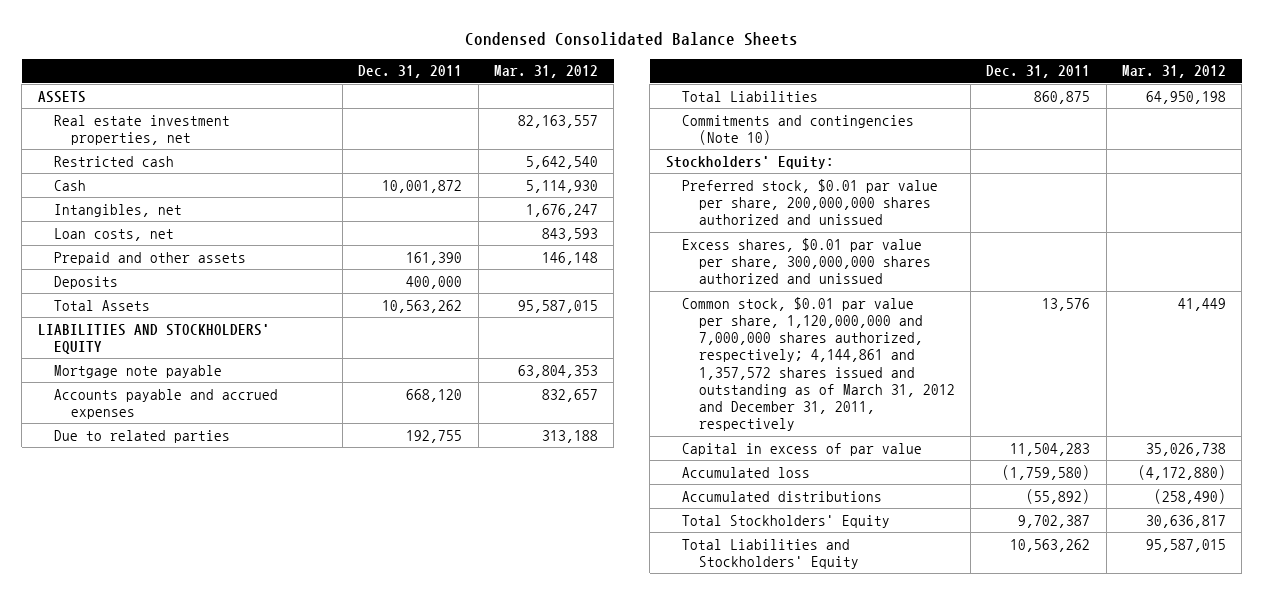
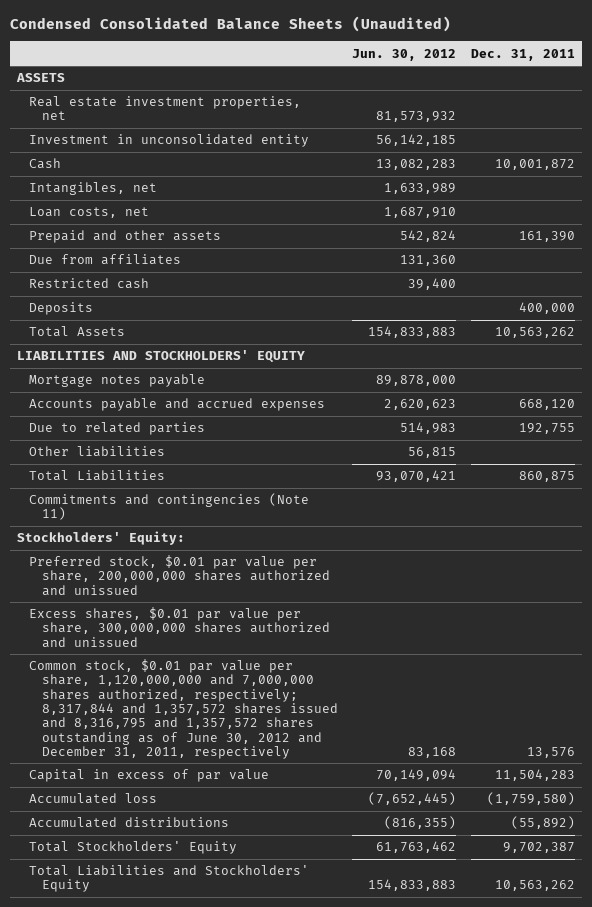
- Condensed Consolidated Balance Sheets
+ Condensed Consolidated Balance Sheets (Unaudited)
- | Dec. 31, 2011 | Mar. 31, 2012
+ | Jun. 30, 2012 | Dec. 31, 2011
+ Investment in unconsolidated entity | 56,142,185 |
+ Due from affiliates | 131,360 |
moved down: Restricted cash | 39,400 |
- Mortgage note payable | | 63,804,353
+ Mortgage notes payable | 89,878,000 |
+ Other liabilities | 56,815 |
- Commitments and contingencies (Note 10)
+ Commitments and contingencies (Note 11)
- Common stock, $0.01 par value per share, 1,120,000,000 and 7,000,000 shares authorized, respectively; 4,144,861 and 1,357,572 shares issued and outstanding as of March 31, 2012 and December 31, 2011, respectively | 13,576 | 41,449
+ Common stock, $0.01 par value per share, 1,120,000,000 and 7,000,000 shares authorized, respectively; 8,317,844 and 1,357,572 shares issued and 8,316,795 and 1,357,572 shares outstanding as of June 30, 2012 and December 31, 2011, respectively | 83,168 | 13,576

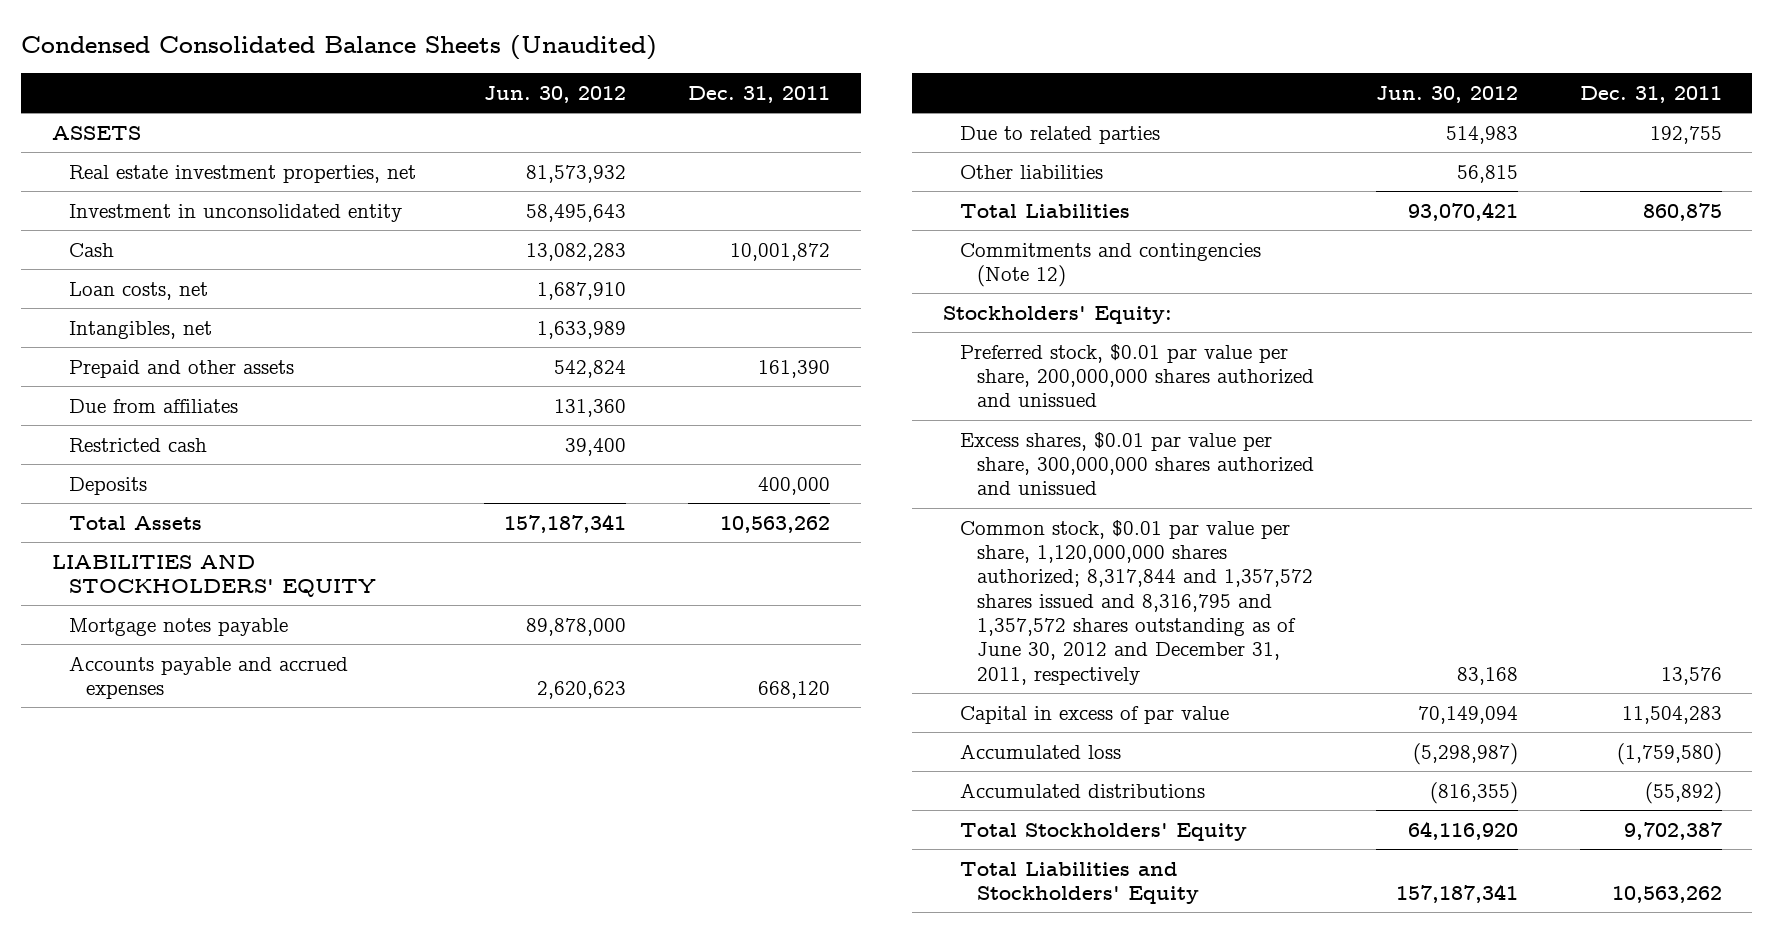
- Investment in unconsolidated entity | 56,142,185 |
+ Investment in unconsolidated entity | 58,495,643 |
moved down: Intangibles, net | 1,633,989 |
- Total Assets | 154,833,883 | 10,563,262
+ Total Assets | 157,187,341 | 10,563,262
- Commitments and contingencies (Note 11)
+ Commitments and contingencies (Note 12)
- Common stock, $0.01 par value per share, 1,120,000,000 and 7,000,000 shares authorized, respectively; 8,317,844 and 1,357,572 shares issued and 8,316,795 and 1,357,572 shares outstanding as of June 30, 2012 and December 31, 2011, respectively | 83,168 | 13,576
+ Common stock, $0.01 par value per share, 1,120,000,000 shares authorized; 8,317,844 and 1,357,572 shares issued and 8,316,795 and 1,357,572 shares outstanding as of June 30, 2012 and December 31, 2011, respectively | 83,168 | 13,576
- Accumulated loss | (7,652,445) | (1,759,580)
+ Accumulated loss | (5,298,987) | (1,759,580)
- Total Stockholders' Equity | 61,763,462 | 9,702,387
- Total Liabilities and Stockholders' Equity | 154,833,883 | 10,563,262
+ Total Stockholders' Equity | 64,116,920 | 9,702,387
+ Total Liabilities and Stockholders' Equity | 157,187,341 | 10,563,262

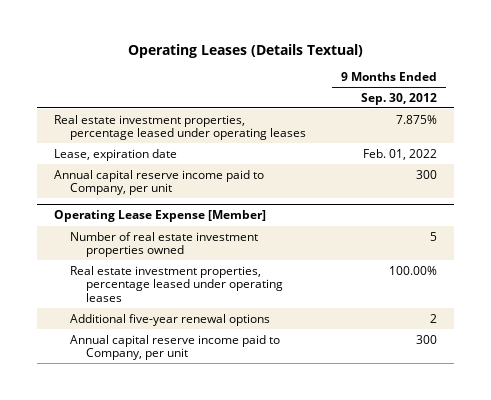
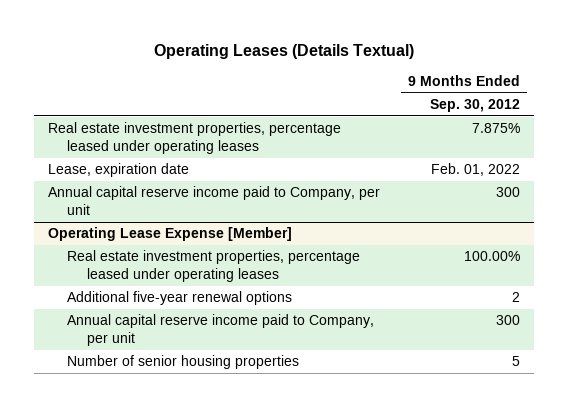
@ Operating Lease Expense [Member]
- Number of real estate investment properties owned | 5
+ Number of senior housing properties | 5

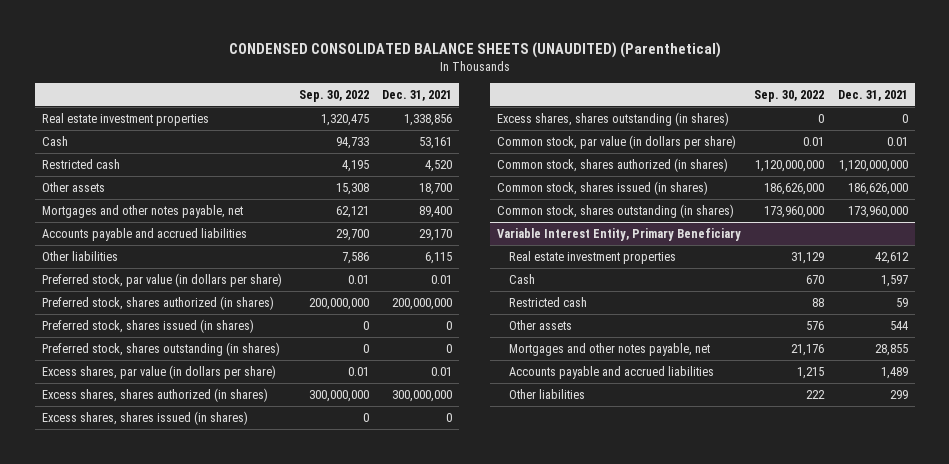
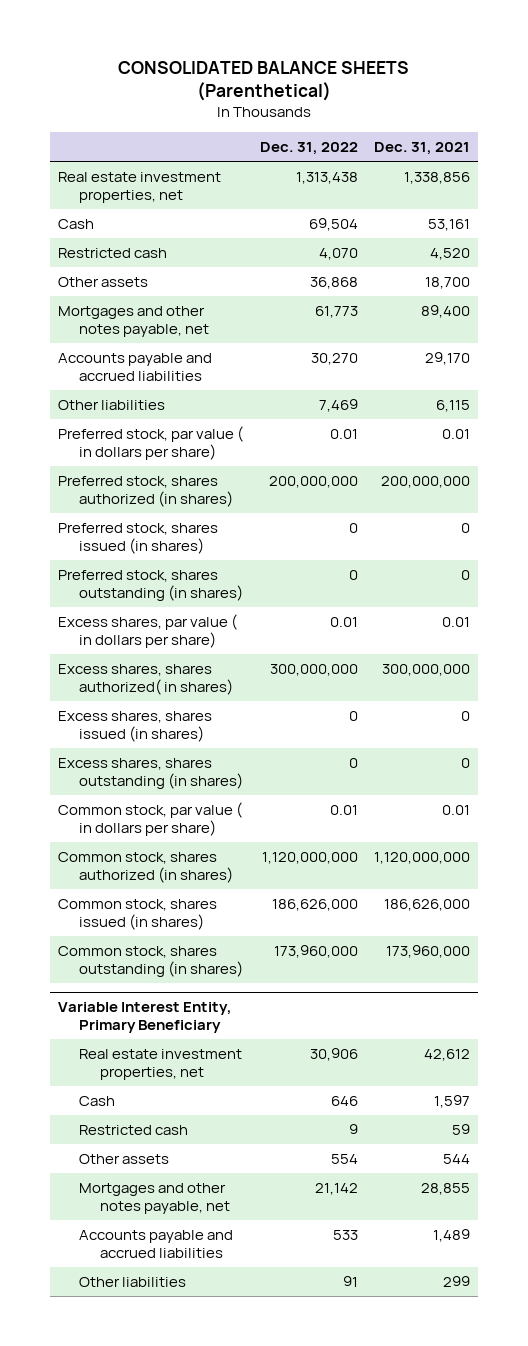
- CONDENSED CONSOLIDATED BALANCE SHEETS (UNAUDITED) (Parenthetical)
+ CONSOLIDATED BALANCE SHEETS (Parenthetical)
- | Sep. 30, 2022 | Dec. 31, 2021
+ | Dec. 31, 2022 | Dec. 31, 2021
- Real estate investment properties | 1,320,475 | 1,338,856
+ Real estate investment properties, net | 1,313,438 | 1,338,856
- Preferred stock, par value (in dollars per share) | 0.01 | 0.01
+ Preferred stock, par value ( in dollars per share) | 0.01 | 0.01
- Excess shares, par value (in dollars per share) | 0.01 | 0.01
- Excess shares, shares authorized (in shares) | 300,000,000 | 300,000,000
+ Excess shares, par value ( in dollars per share) | 0.01 | 0.01
+ Excess shares, shares authorized( in shares) | 300,000,000 | 300,000,000
- Common stock, par value (in dollars per share) | 0.01 | 0.01
+ Common stock, par value ( in dollars per share) | 0.01 | 0.01
@ Variable Interest Entity, Primary Beneficiary
- Real estate investment properties | 31,129 | 42,612
+ Real estate investment properties, net | 30,906 | 42,612

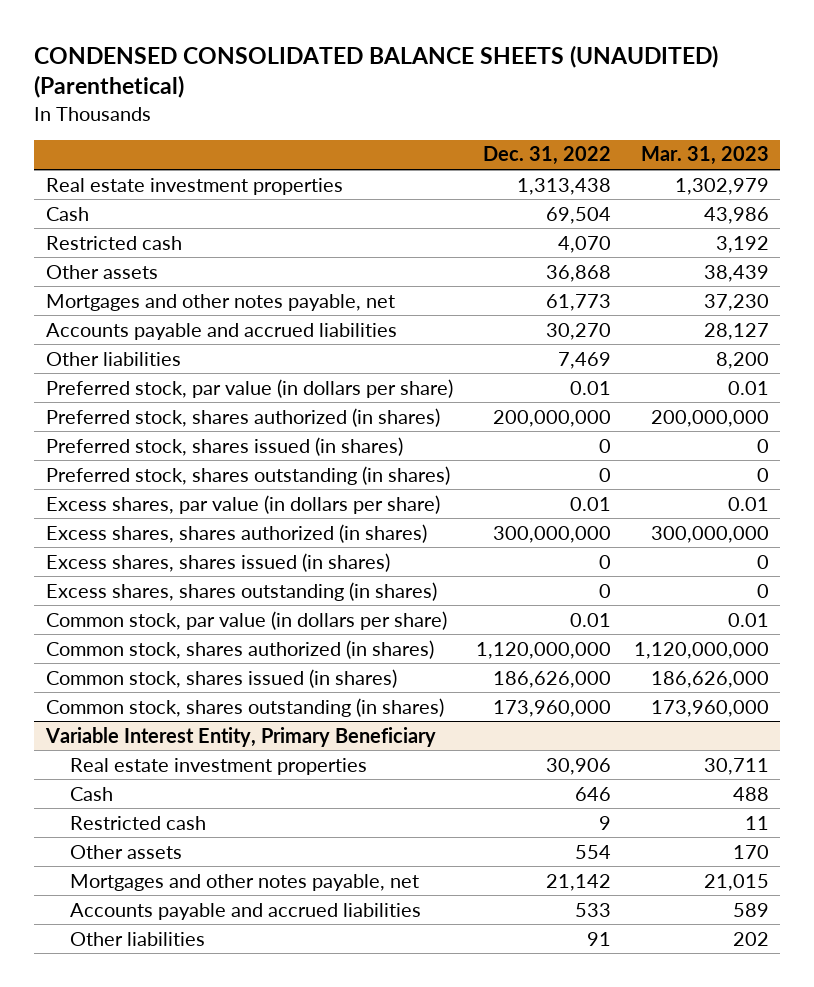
- CONSOLIDATED BALANCE SHEETS (Parenthetical)
+ CONDENSED CONSOLIDATED BALANCE SHEETS (UNAUDITED) (Parenthetical)
- | Dec. 31, 2022 | Dec. 31, 2021
+ | Dec. 31, 2022 | Mar. 31, 2023
- Real estate investment properties, net | 1,313,438 | 1,338,856
+ Real estate investment properties | 1,313,438 | 1,302,979
- Preferred stock, par value ( in dollars per share) | 0.01 | 0.01
+ Preferred stock, par value (in dollars per share) | 0.01 | 0.01
- Excess shares, par value ( in dollars per share) | 0.01 | 0.01
- Excess shares, shares authorized( in shares) | 300,000,000 | 300,000,000
+ Excess shares, par value (in dollars per share) | 0.01 | 0.01
+ Excess shares, shares authorized (in shares) | 300,000,000 | 300,000,000
- Common stock, par value ( in dollars per share) | 0.01 | 0.01
+ Common stock, par value (in dollars per share) | 0.01 | 0.01
@ Variable Interest Entity, Primary Beneficiary
- Real estate investment properties, net | 30,906 | 42,612
+ Real estate investment properties | 30,906 | 30,711

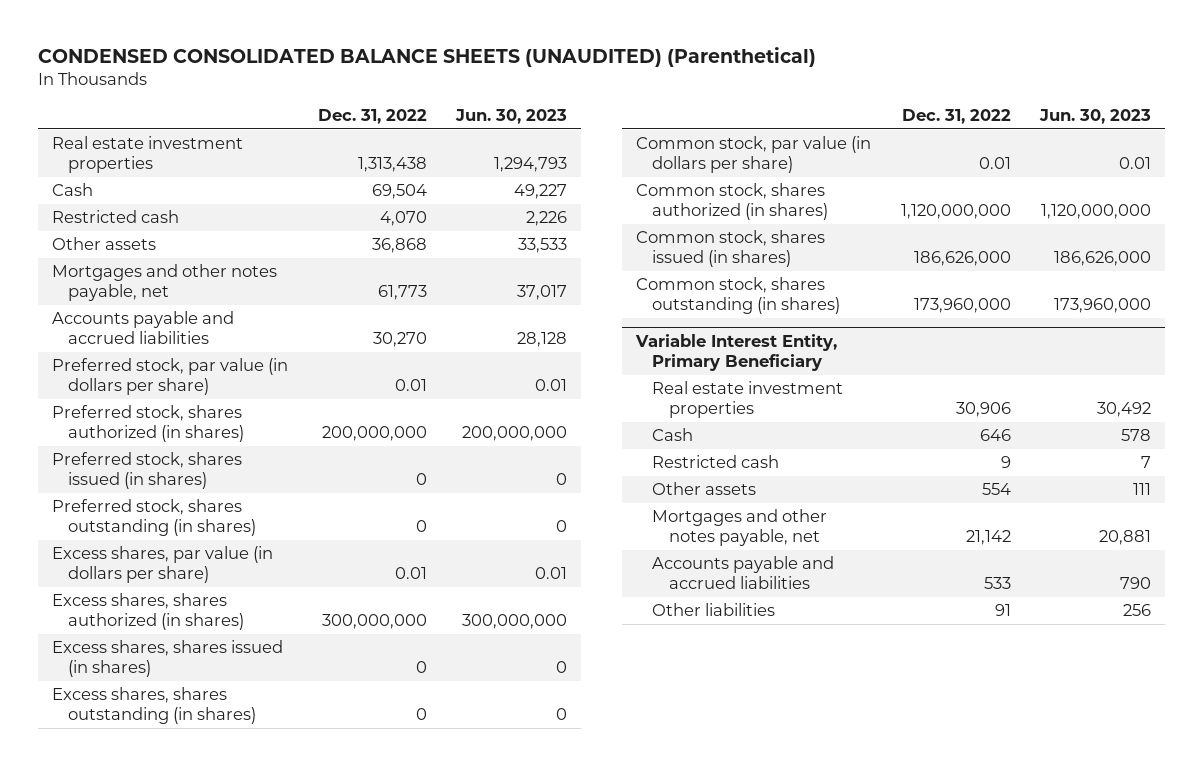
- | Dec. 31, 2022 | Mar. 31, 2023
+ | Dec. 31, 2022 | Jun. 30, 2023
- Other liabilities | 7,469 | 8,200

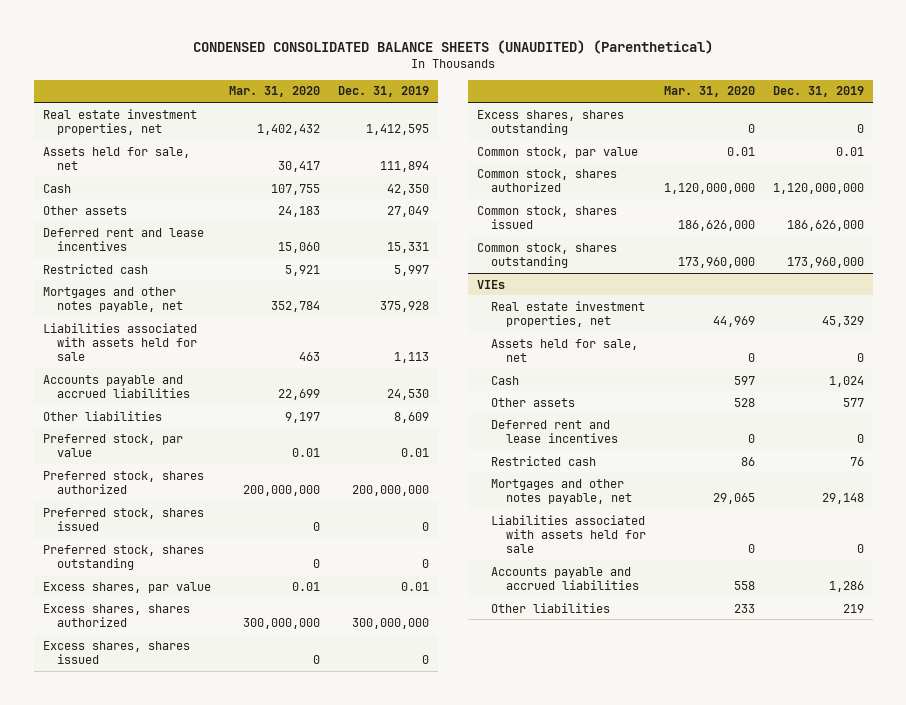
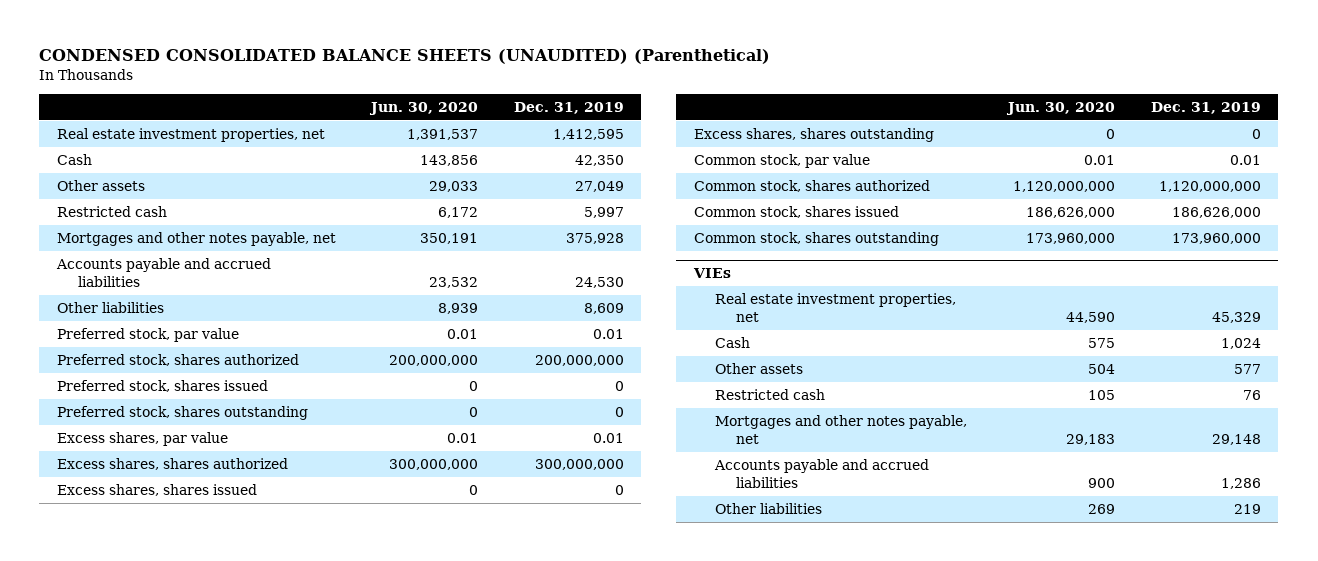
- | Mar. 31, 2020 | Dec. 31, 2019
+ | Jun. 30, 2020 | Dec. 31, 2019
- Assets held for sale, net | 30,417 | 111,894
- Deferred rent and lease incentives | 15,060 | 15,331
- Liabilities associated with assets held for sale | 463 | 1,113
@ VIEs
- Assets held for sale, net | 0 | 0
- Deferred rent and lease incentives | 0 | 0
- Liabilities associated with assets held for sale | 0 | 0

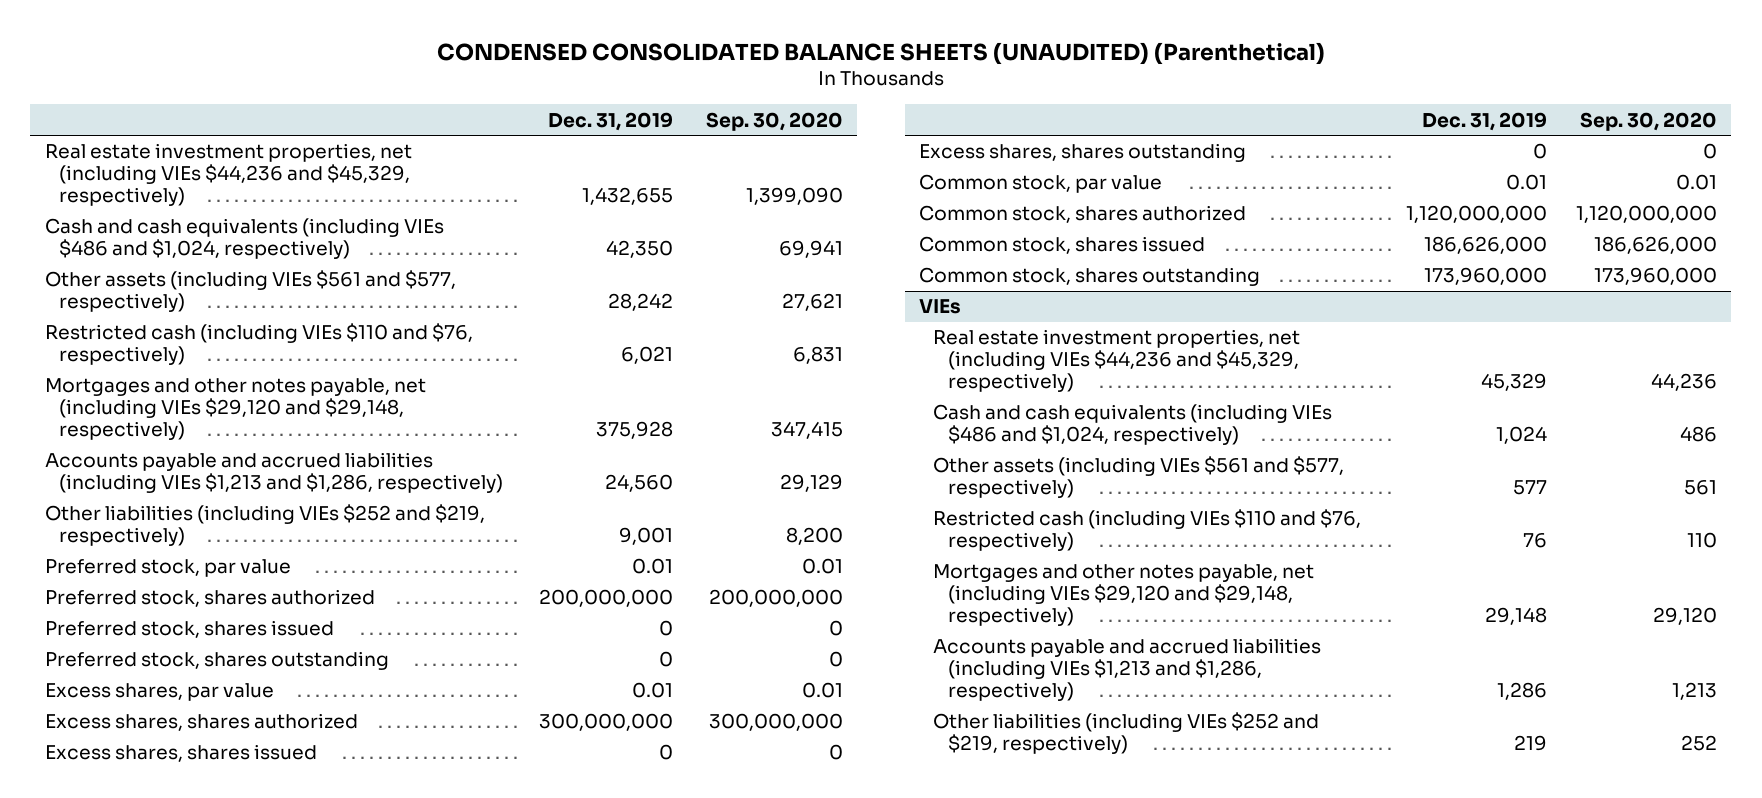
- | Jun. 30, 2020 | Dec. 31, 2019
+ | Dec. 31, 2019 | Sep. 30, 2020
- Real estate investment properties, net | 1,391,537 | 1,412,595
- Cash | 143,856 | 42,350
- Other assets | 29,033 | 27,049
- Restricted cash | 6,172 | 5,997
- Mortgages and other notes payable, net | 350,191 | 375,928
- Accounts payable and accrued liabilities | 23,532 | 24,530
- Other liabilities | 8,939 | 8,609
+ Real estate investment properties, net (including VIEs $44,236 and $45,329, respectively) | 1,432,655 | 1,399,090
+ Cash and cash equivalents (including VIEs $486 and $1,024, respectively) | 42,350 | 69,941
+ Other assets (including VIEs $561 and $577, respectively) | 28,242 | 27,621
+ Restricted cash (including VIEs $110 and $76, respectively) | 6,021 | 6,831
+ Mortgages and other notes payable, net (including VIEs $29,120 and $29,148, respectively) | 375,928 | 347,415
+ Accounts payable and accrued liabilities (including VIEs $1,213 and $1,286, respectively) | 24,560 | 29,129
+ Other liabilities (including VIEs $252 and $219, respectively) | 9,001 | 8,200
@ VIEs
- Real estate investment properties, net | 44,590 | 45,329
- Cash | 575 | 1,024
- Other assets | 504 | 577
- Restricted cash | 105 | 76
- Mortgages and other notes payable, net | 29,183 | 29,148
- Accounts payable and accrued liabilities | 900 | 1,286
- Other liabilities | 269 | 219
+ Real estate investment properties, net (including VIEs $44,236 and $45,329, respectively) | 45,329 | 44,236
+ Cash and cash equivalents (including VIEs $486 and $1,024, respectively) | 1,024 | 486
+ Other assets (including VIEs $561 and $577, respectively) | 577 | 561
+ Restricted cash (including VIEs $110 and $76, respectively) | 76 | 110
+ Mortgages and other notes payable, net (including VIEs $29,120 and $29,148, respectively) | 29,148 | 29,120
+ Accounts payable and accrued liabilities (including VIEs $1,213 and $1,286, respectively) | 1,286 | 1,213
+ Other liabilities (including VIEs $252 and $219, respectively) | 219 | 252

